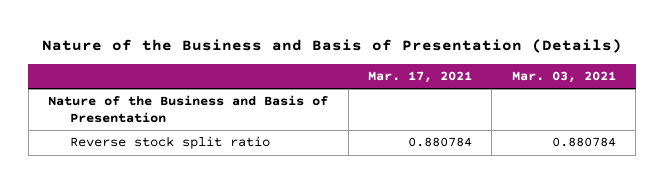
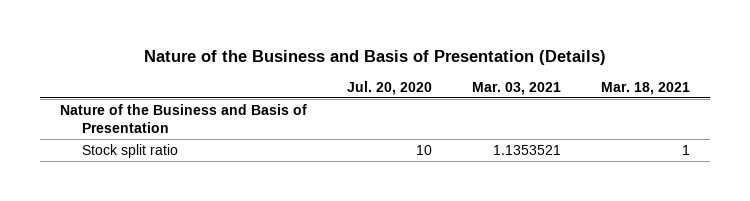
- | Mar. 17, 2021 | Mar. 03, 2021
+ | Jul. 20, 2020 | Mar. 03, 2021 | Mar. 18, 2021
- Reverse stock split ratio | 0.880784 | 0.880784
+ Stock split ratio | 10 | 1.1353521 | 1

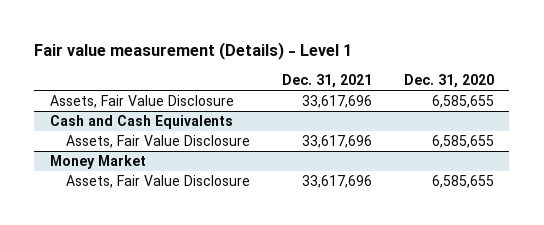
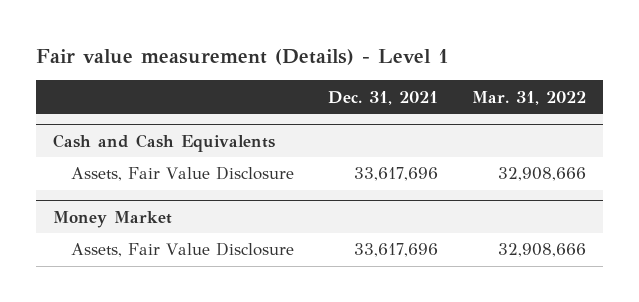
- | Dec. 31, 2021 | Dec. 31, 2020
+ | Dec. 31, 2021 | Mar. 31, 2022
- Assets, Fair Value Disclosure | 33,617,696 | 6,585,655

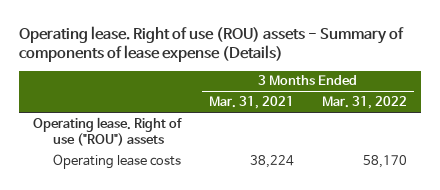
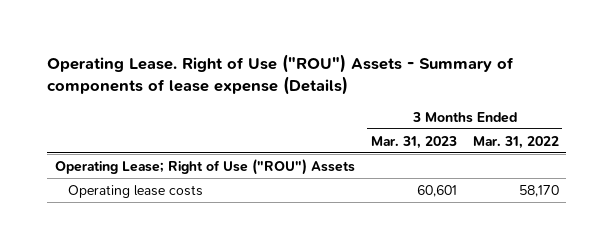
- Operating lease. Right of use (ROU) assets - Summary of components of lease expense (Details)
+ Operating Lease. Right of Use ("ROU") Assets - Summary of components of lease expense (Details)
- | 3 Months Ended Mar. 31, 2021 | 3 Months Ended Mar. 31, 2022
+ | 3 Months Ended Mar. 31, 2023 | 3 Months Ended Mar. 31, 2022
- Operating lease. Right of use ("ROU") assets
+ Operating Lease; Right of Use ("ROU") Assets

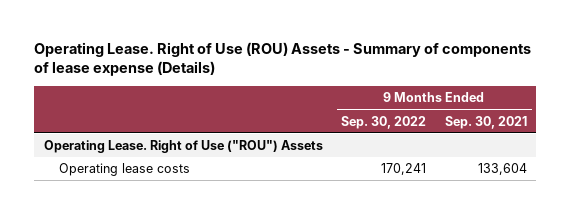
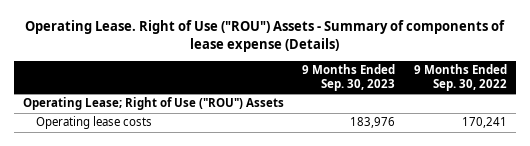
- Operating Lease. Right of Use (ROU) Assets - Summary of components of lease expense (Details)
+ Operating Lease. Right of Use ("ROU") Assets - Summary of components of lease expense (Details)
- | 9 Months Ended Sep. 30, 2022 | 9 Months Ended Sep. 30, 2021
+ | 9 Months Ended Sep. 30, 2023 | 9 Months Ended Sep. 30, 2022
- Operating Lease. Right of Use ("ROU") Assets
+ Operating Lease; Right of Use ("ROU") Assets

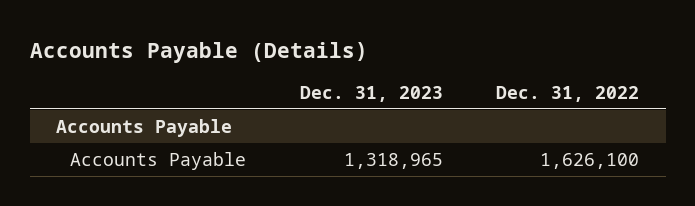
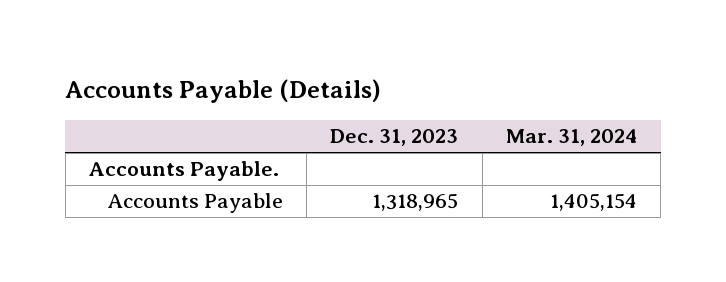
- | Dec. 31, 2023 | Dec. 31, 2022
+ | Dec. 31, 2023 | Mar. 31, 2024
- Accounts Payable
+ Accounts Payable.

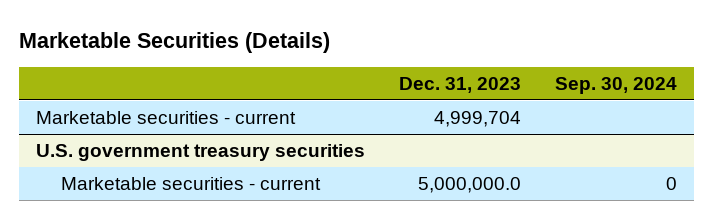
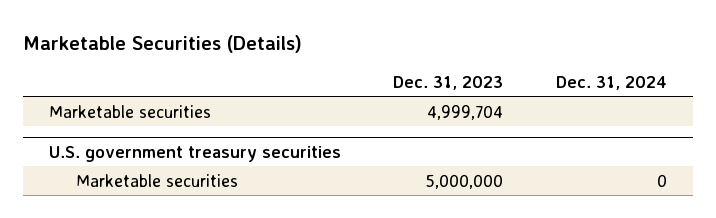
- | Dec. 31, 2023 | Sep. 30, 2024
+ | Dec. 31, 2023 | Dec. 31, 2024
- Marketable securities - current | 4,999,704 |
+ Marketable securities | 4,999,704 |
@ U.S. government treasury securities
- Marketable securities - current | 5,000,000.0 | 0
+ Marketable securities | 5,000,000 | 0

